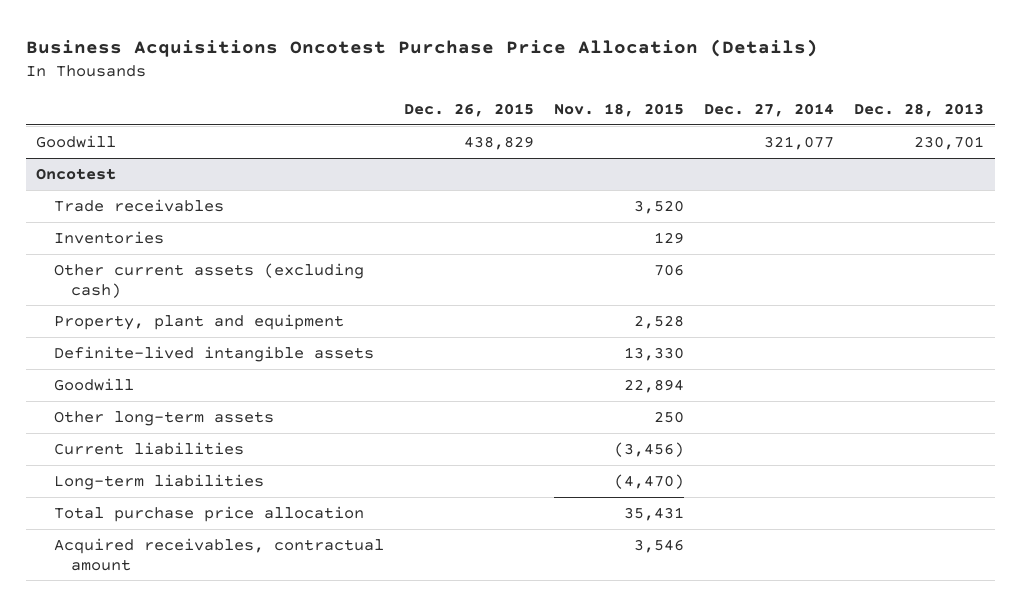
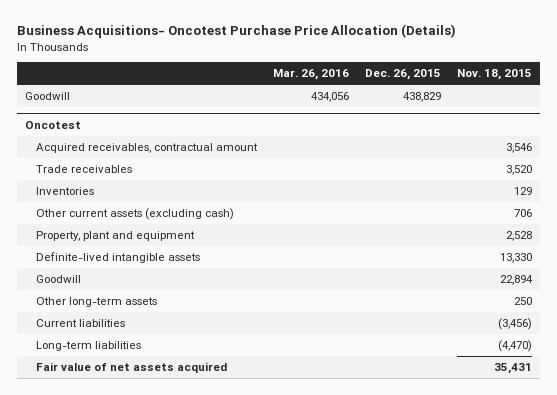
- Business Acquisitions Oncotest Purchase Price Allocation (Details)
+ Business Acquisitions- Oncotest Purchase Price Allocation (Details)
- | Dec. 26, 2015 | Nov. 18, 2015 | Dec. 27, 2014 | Dec. 28, 2013
+ | Mar. 26, 2016 | Dec. 26, 2015 | Nov. 18, 2015
@ Oncotest
moved up: Acquired receivables, contractual amount | | | 3,546
- Total purchase price allocation | | 35,431 | |
+ Fair value of net assets acquired | | | 35,431

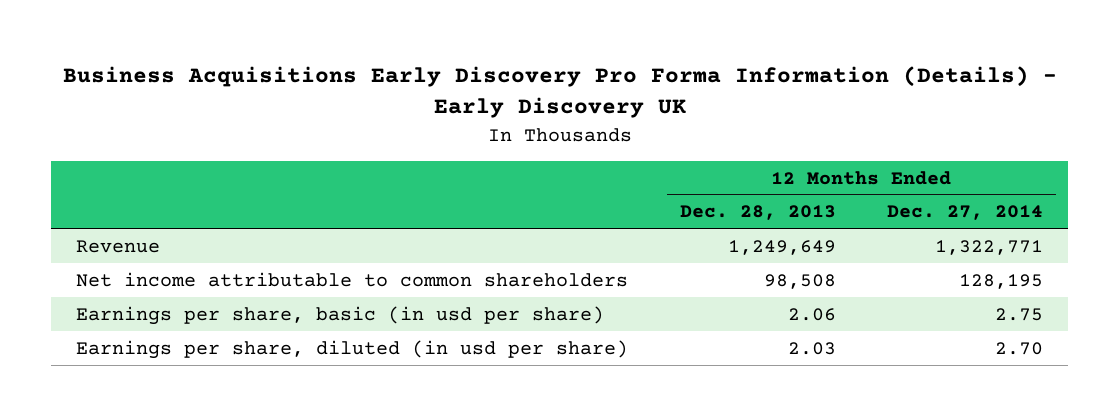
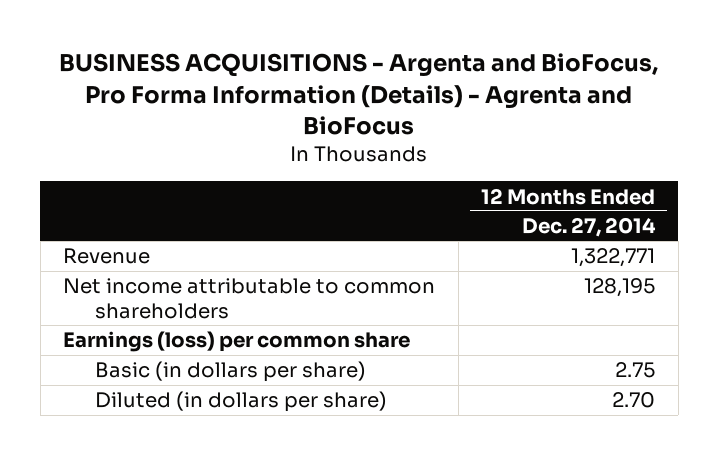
- Business Acquisitions Early Discovery Pro Forma Information (Details) - Early Discovery UK
+ BUSINESS ACQUISITIONS - Argenta and BioFocus, Pro Forma Information (Details) - Agrenta and BioFocus
- | 12 Months Ended Dec. 28, 2013 | 12 Months Ended Dec. 27, 2014
+ | 12 Months Ended Dec. 27, 2014
- Earnings per share, basic (in usd per share) | 2.06 | 2.75
- Earnings per share, diluted (in usd per share) | 2.03 | 2.70
+ Earnings (loss) per common share
+ Basic (in dollars per share) | 2.75
+ Diluted (in dollars per share) | 2.70

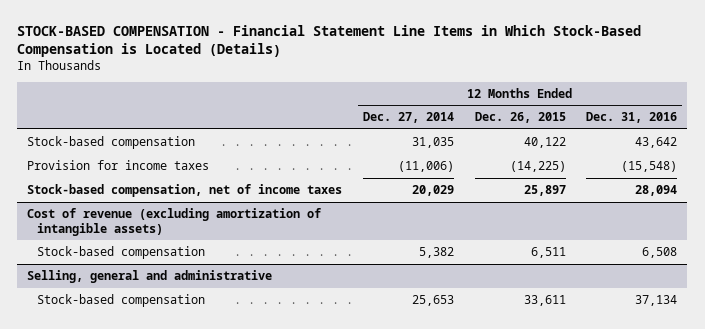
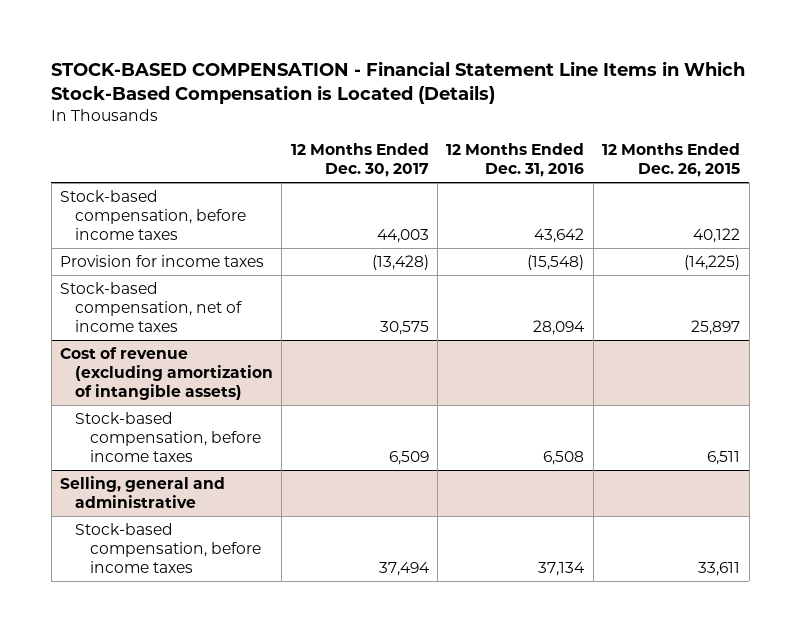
- | 12 Months Ended Dec. 27, 2014 | 12 Months Ended Dec. 26, 2015 | 12 Months Ended Dec. 31, 2016
+ | 12 Months Ended Dec. 30, 2017 | 12 Months Ended Dec. 31, 2016 | 12 Months Ended Dec. 26, 2015
- Stock-based compensation | 31,035 | 40,122 | 43,642
+ Stock-based compensation, before income taxes | 44,003 | 43,642 | 40,122
@ Cost of revenue (excluding amortization of intangible assets)
- Stock-based compensation | 5,382 | 6,511 | 6,508
+ Stock-based compensation, before income taxes | 6,509 | 6,508 | 6,511
@ Selling, general and administrative
- Stock-based compensation | 25,653 | 33,611 | 37,134
+ Stock-based compensation, before income taxes | 37,494 | 37,134 | 33,611

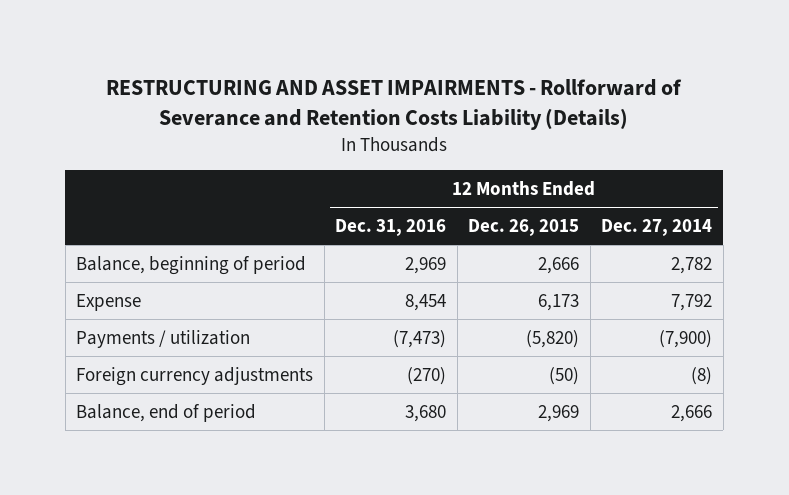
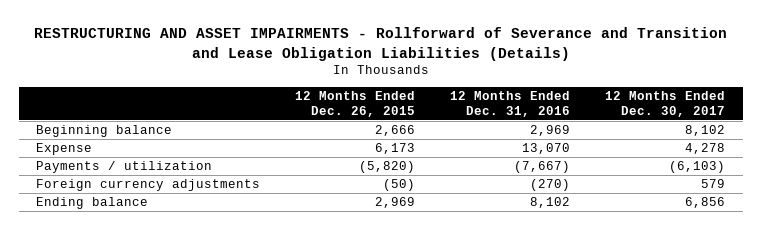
- RESTRUCTURING AND ASSET IMPAIRMENTS - Rollforward of Severance and Retention Costs Liability (Details)
+ RESTRUCTURING AND ASSET IMPAIRMENTS - Rollforward of Severance and Transition and Lease Obligation Liabilities (Details)
- | 12 Months Ended Dec. 31, 2016 | 12 Months Ended Dec. 26, 2015 | 12 Months Ended Dec. 27, 2014
+ | 12 Months Ended Dec. 26, 2015 | 12 Months Ended Dec. 31, 2016 | 12 Months Ended Dec. 30, 2017
- Balance, beginning of period | 2,969 | 2,666 | 2,782
- Expense | 8,454 | 6,173 | 7,792
- Payments / utilization | (7,473) | (5,820) | (7,900)
+ Beginning balance | 2,666 | 2,969 | 8,102
+ Expense | 6,173 | 13,070 | 4,278
+ Payments / utilization | (5,820) | (7,667) | (6,103)
- Balance, end of period | 3,680 | 2,969 | 2,666
+ Ending balance | 2,969 | 8,102 | 6,856

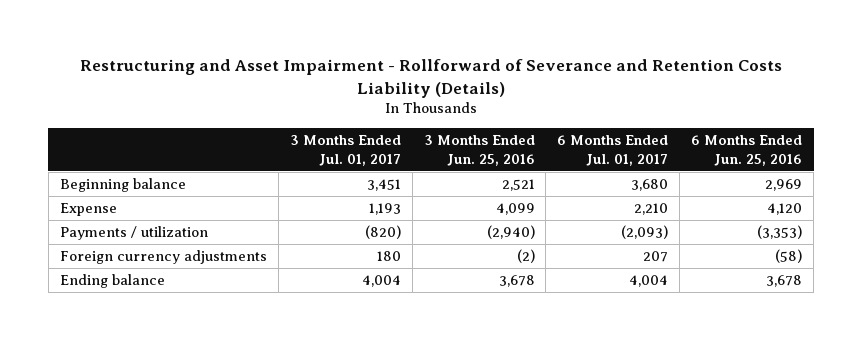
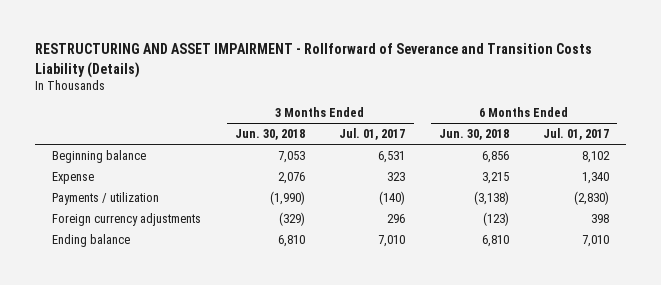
- Restructuring and Asset Impairment - Rollforward of Severance and Retention Costs Liability (Details)
+ RESTRUCTURING AND ASSET IMPAIRMENT - Rollforward of Severance and Transition Costs Liability (Details)
- | 3 Months Ended Jul. 01, 2017 | 3 Months Ended Jun. 25, 2016 | 6 Months Ended Jul. 01, 2017 | 6 Months Ended Jun. 25, 2016
+ | 3 Months Ended Jun. 30, 2018 | 3 Months Ended Jul. 01, 2017 | 6 Months Ended Jun. 30, 2018 | 6 Months Ended Jul. 01, 2017
- Beginning balance | 3,451 | 2,521 | 3,680 | 2,969
- Expense | 1,193 | 4,099 | 2,210 | 4,120
- Payments / utilization | (820) | (2,940) | (2,093) | (3,353)
- Foreign currency adjustments | 180 | (2) | 207 | (58)
- Ending balance | 4,004 | 3,678 | 4,004 | 3,678
+ Beginning balance | 7,053 | 6,531 | 6,856 | 8,102
+ Expense | 2,076 | 323 | 3,215 | 1,340
+ Payments / utilization | (1,990) | (140) | (3,138) | (2,830)
+ Foreign currency adjustments | (329) | 296 | (123) | 398
+ Ending balance | 6,810 | 7,010 | 6,810 | 7,010

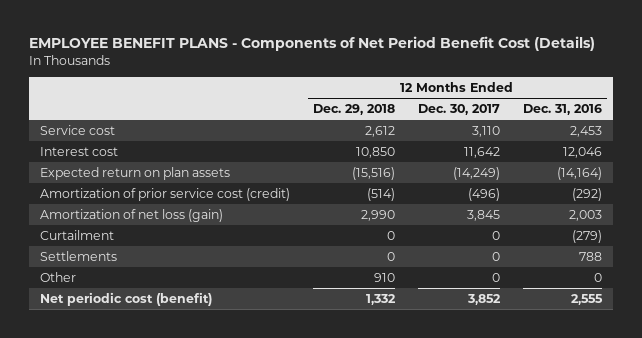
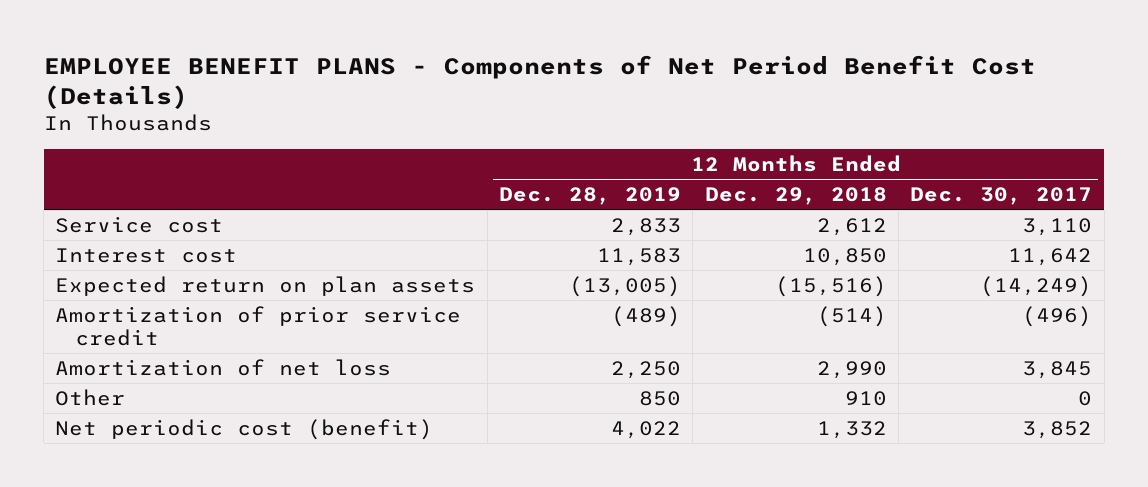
- | 12 Months Ended Dec. 29, 2018 | 12 Months Ended Dec. 30, 2017 | 12 Months Ended Dec. 31, 2016
+ | 12 Months Ended Dec. 28, 2019 | 12 Months Ended Dec. 29, 2018 | 12 Months Ended Dec. 30, 2017
- Amortization of prior service cost (credit) | (514) | (496) | (292)
- Amortization of net loss (gain) | 2,990 | 3,845 | 2,003
- Curtailment | 0 | 0 | (279)
- Settlements | 0 | 0 | 788
+ Amortization of prior service credit | (489) | (514) | (496)
+ Amortization of net loss | 2,250 | 2,990 | 3,845

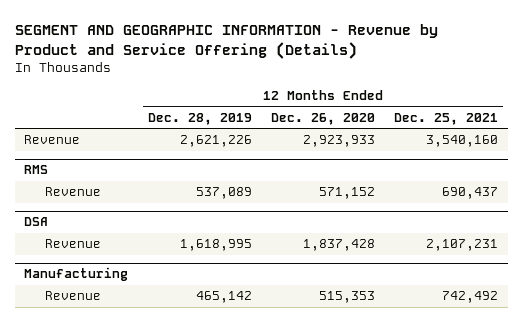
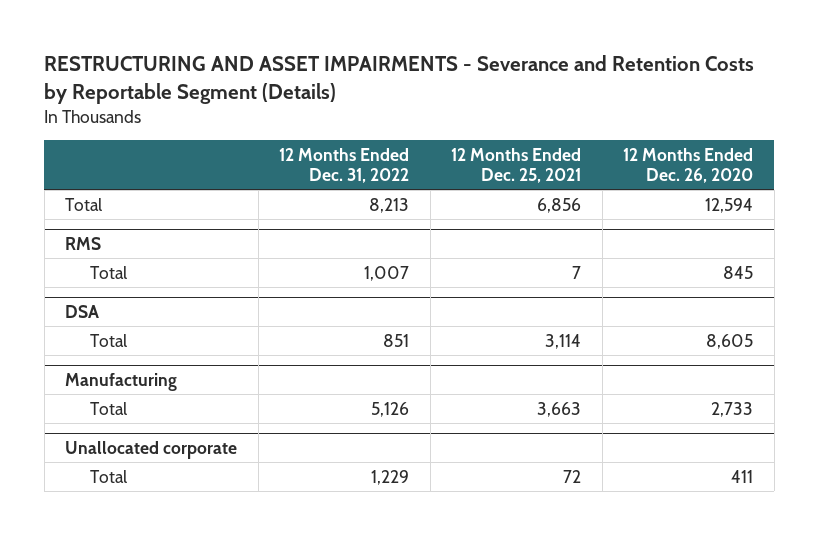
- SEGMENT AND GEOGRAPHIC INFORMATION - Revenue by Product and Service Offering (Details)
+ RESTRUCTURING AND ASSET IMPAIRMENTS - Severance and Retention Costs by Reportable Segment (Details)
- | 12 Months Ended Dec. 28, 2019 | 12 Months Ended Dec. 26, 2020 | 12 Months Ended Dec. 25, 2021
+ | 12 Months Ended Dec. 31, 2022 | 12 Months Ended Dec. 25, 2021 | 12 Months Ended Dec. 26, 2020
- Revenue | 2,621,226 | 2,923,933 | 3,540,160
+ Total | 8,213 | 6,856 | 12,594
@ RMS
- Revenue | 537,089 | 571,152 | 690,437
+ Total | 1,007 | 7 | 845
@ DSA
- Revenue | 1,618,995 | 1,837,428 | 2,107,231
+ Total | 851 | 3,114 | 8,605
@ Manufacturing
- Revenue | 465,142 | 515,353 | 742,492
+ Total | 5,126 | 3,663 | 2,733
+ Unallocated corporate
+ Total | 1,229 | 72 | 411

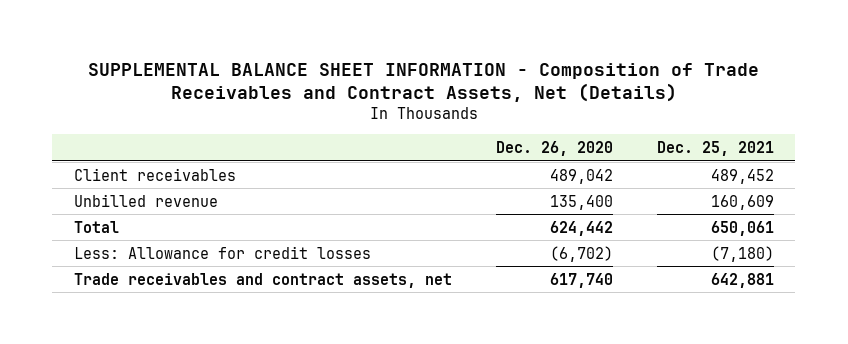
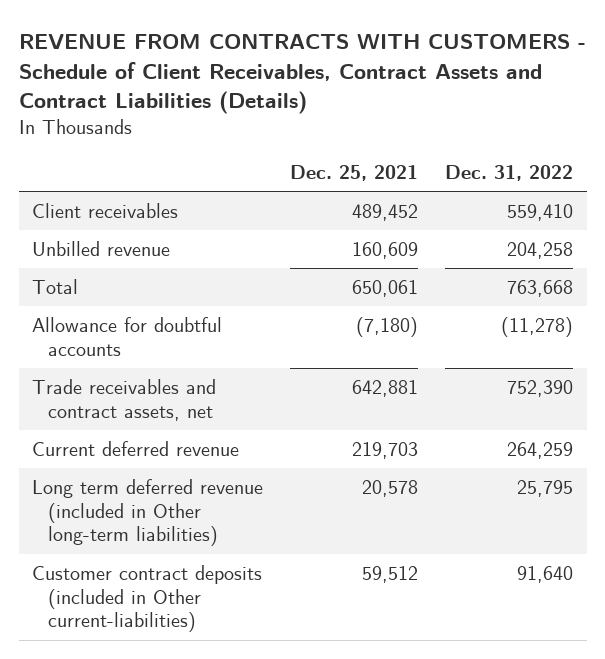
- SUPPLEMENTAL BALANCE SHEET INFORMATION - Composition of Trade Receivables and Contract Assets, Net (Details)
+ REVENUE FROM CONTRACTS WITH CUSTOMERS - Schedule of Client Receivables, Contract Assets and Contract Liabilities (Details)
- | Dec. 26, 2020 | Dec. 25, 2021
+ | Dec. 25, 2021 | Dec. 31, 2022
- Less: Allowance for credit losses | (6,702) | (7,180)
+ Allowance for doubtful accounts | (7,180) | (11,278)
+ Current deferred revenue | 219,703 | 264,259
+ Long term deferred revenue (included in Other long-term liabilities) | 20,578 | 25,795
+ Customer contract deposits (included in Other current-liabilities) | 59,512 | 91,640

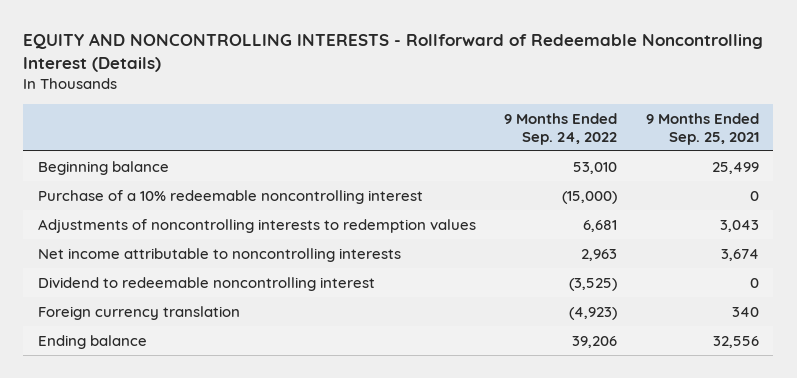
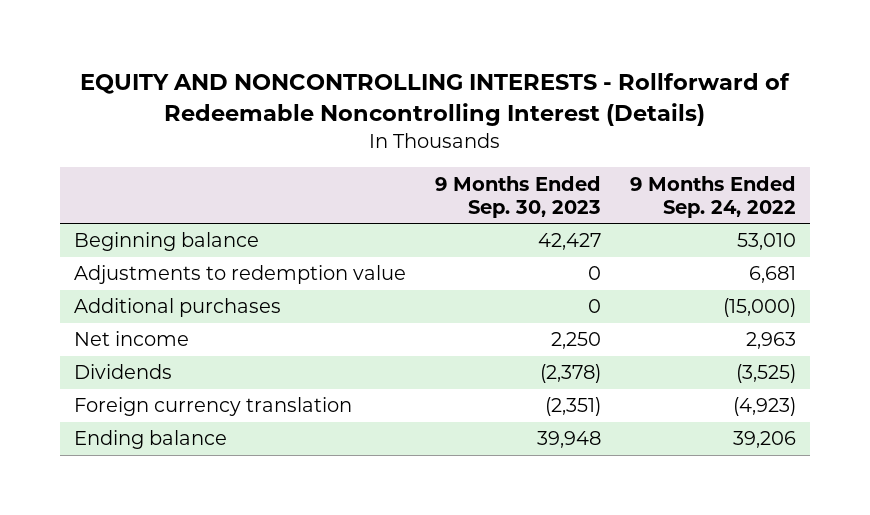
- | 9 Months Ended Sep. 24, 2022 | 9 Months Ended Sep. 25, 2021
+ | 9 Months Ended Sep. 30, 2023 | 9 Months Ended Sep. 24, 2022
- Purchase of a 10% redeemable noncontrolling interest | (15,000) | 0
- Adjustments of noncontrolling interests to redemption values | 6,681 | 3,043
- Net income attributable to noncontrolling interests | 2,963 | 3,674
- Dividend to redeemable noncontrolling interest | (3,525) | 0
+ Adjustments to redemption value | 0 | 6,681
+ Additional purchases | 0 | (15,000)
+ Net income | 2,250 | 2,963
+ Dividends | (2,378) | (3,525)

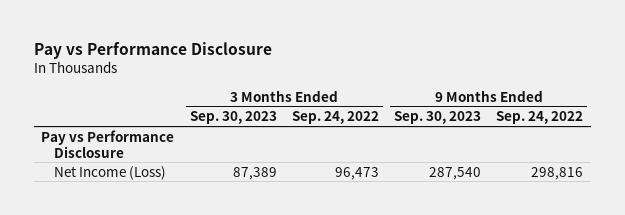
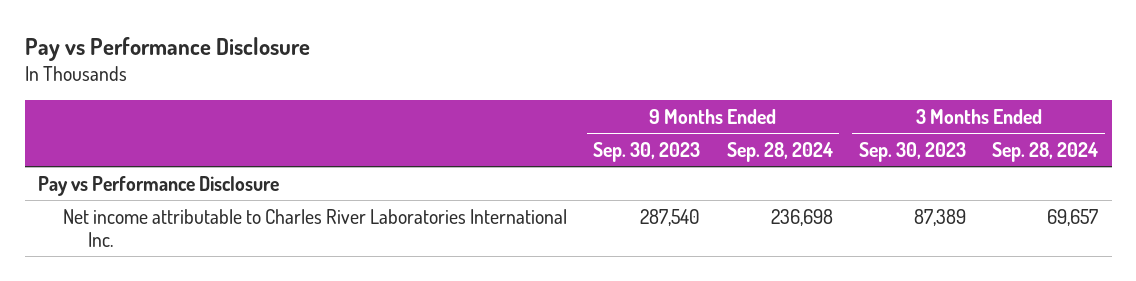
- | 3 Months Ended Sep. 30, 2023 | 3 Months Ended Sep. 24, 2022 | 9 Months Ended Sep. 30, 2023 | 9 Months Ended Sep. 24, 2022
+ | 9 Months Ended Sep. 30, 2023 | 9 Months Ended Sep. 28, 2024 | 3 Months Ended Sep. 30, 2023 | 3 Months Ended Sep. 28, 2024
- Net Income (Loss) | 87,389 | 96,473 | 287,540 | 298,816
+ Net income attributable to Charles River Laboratories International Inc. | 287,540 | 236,698 | 87,389 | 69,657

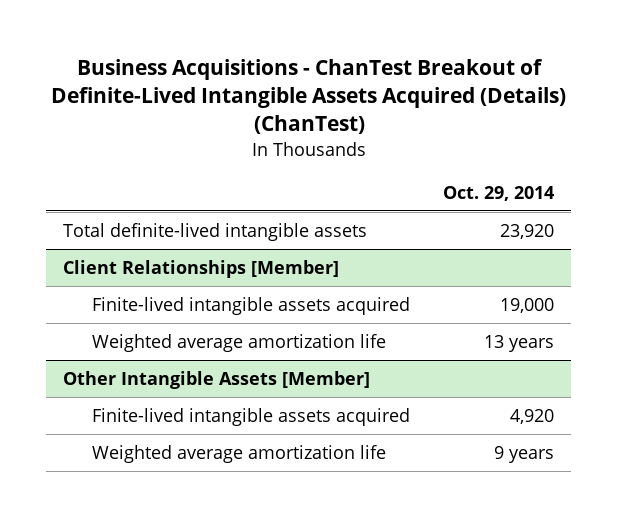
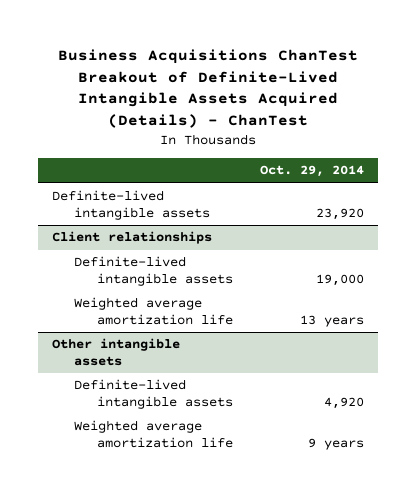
- Business Acquisitions - ChanTest Breakout of Definite-Lived Intangible Assets Acquired (Details) (ChanTest)
+ Business Acquisitions ChanTest Breakout of Definite-Lived Intangible Assets Acquired (Details) - ChanTest
- Total definite-lived intangible assets | 23,920
- Client Relationships [Member]
- Finite-lived intangible assets acquired | 19,000
+ Definite-lived intangible assets | 23,920
+ Client relationships
+ Definite-lived intangible assets | 19,000
- Other Intangible Assets [Member]
- Finite-lived intangible assets acquired | 4,920
+ Other intangible assets
+ Definite-lived intangible assets | 4,920

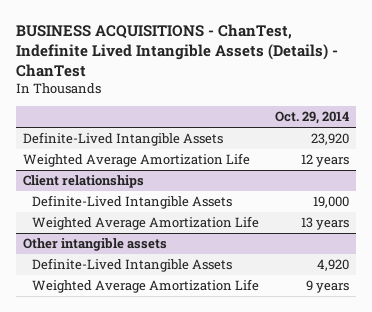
- Business Acquisitions ChanTest Breakout of Definite-Lived Intangible Assets Acquired (Details) - ChanTest
+ BUSINESS ACQUISITIONS - ChanTest, Indefinite Lived Intangible Assets (Details) - ChanTest
- Definite-lived intangible assets | 23,920
+ Definite-Lived Intangible Assets | 23,920
+ Weighted Average Amortization Life | 12 years
@ Client relationships
- Definite-lived intangible assets | 19,000
- Weighted average amortization life | 13 years
+ Definite-Lived Intangible Assets | 19,000
+ Weighted Average Amortization Life | 13 years
@ Other intangible assets
- Definite-lived intangible assets | 4,920
- Weighted average amortization life | 9 years
+ Definite-Lived Intangible Assets | 4,920
+ Weighted Average Amortization Life | 9 years

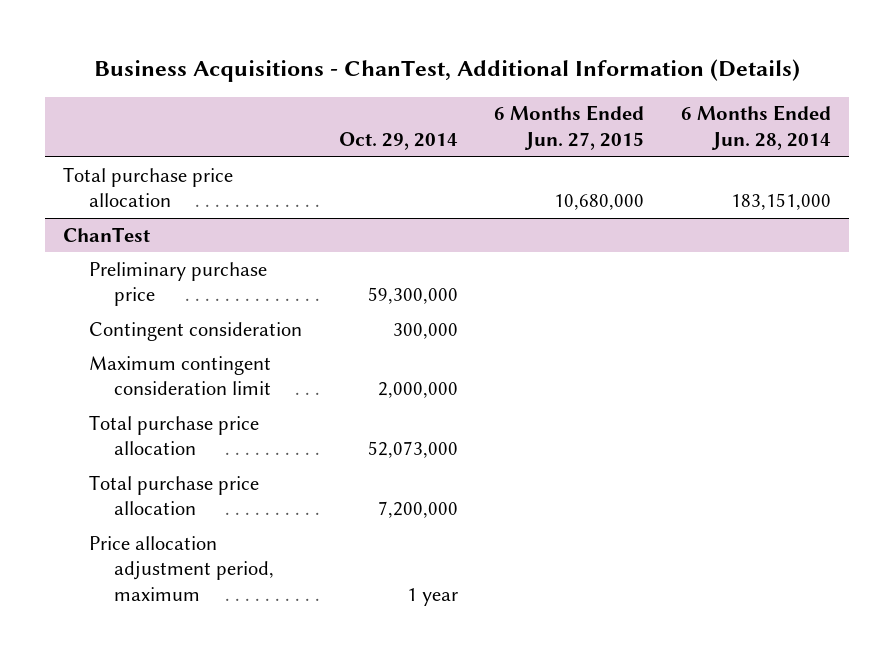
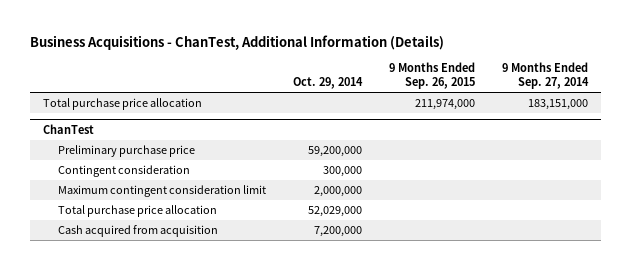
- | Oct. 29, 2014 | 6 Months Ended Jun. 27, 2015 | 6 Months Ended Jun. 28, 2014
+ | Oct. 29, 2014 | 9 Months Ended Sep. 26, 2015 | 9 Months Ended Sep. 27, 2014
@ ChanTest
- Preliminary purchase price | 59,300,000 | |
+ Preliminary purchase price | 59,200,000 | |
- Total purchase price allocation | 52,073,000 | |
- Total purchase price allocation | 7,200,000 | |
- Price allocation adjustment period, maximum | 1 year | |
+ Total purchase price allocation | 52,029,000 | |
+ Cash acquired from acquisition | 7,200,000 | |

